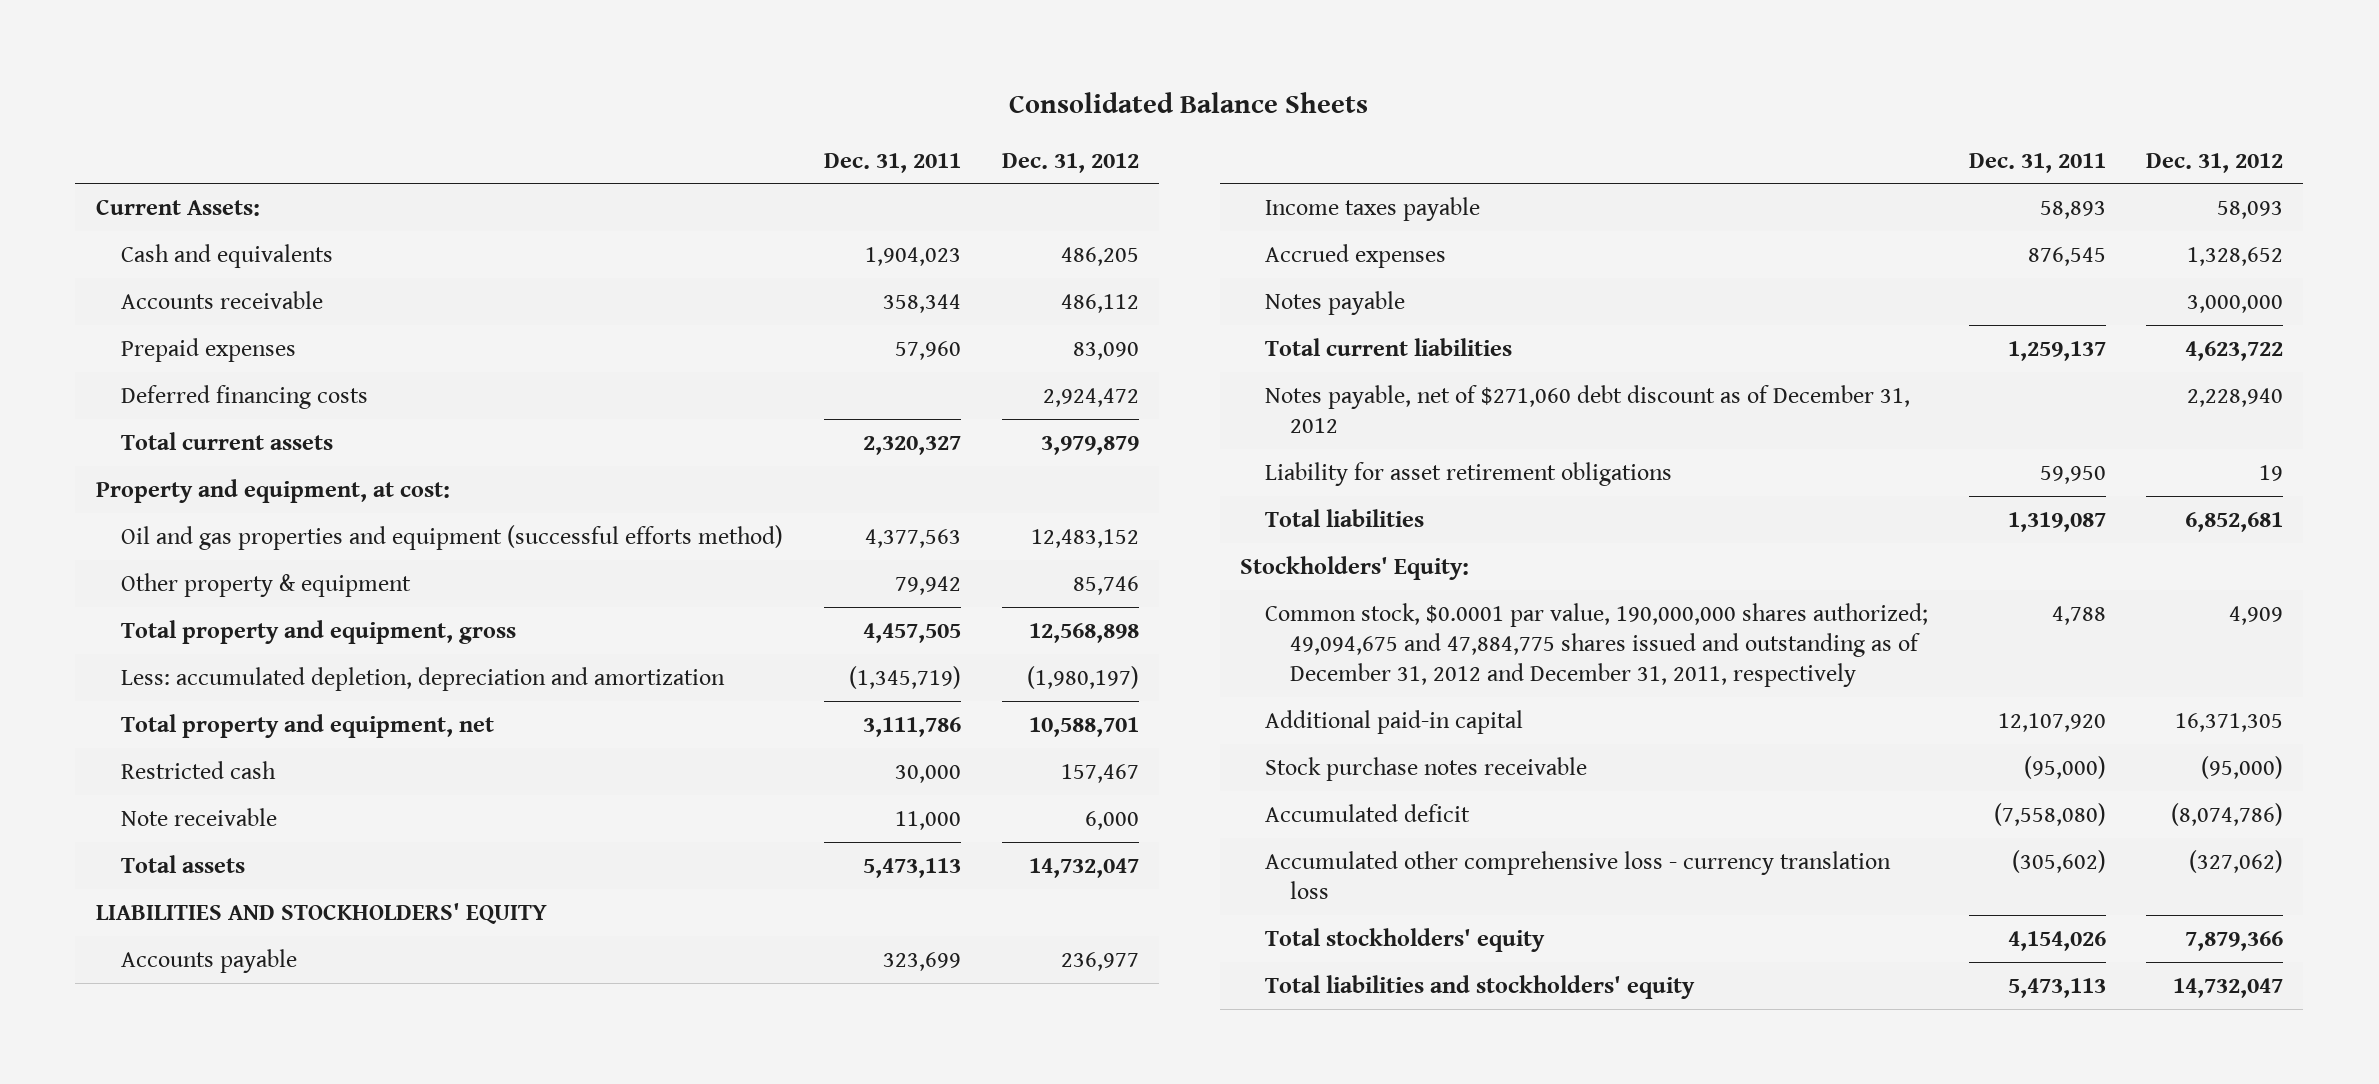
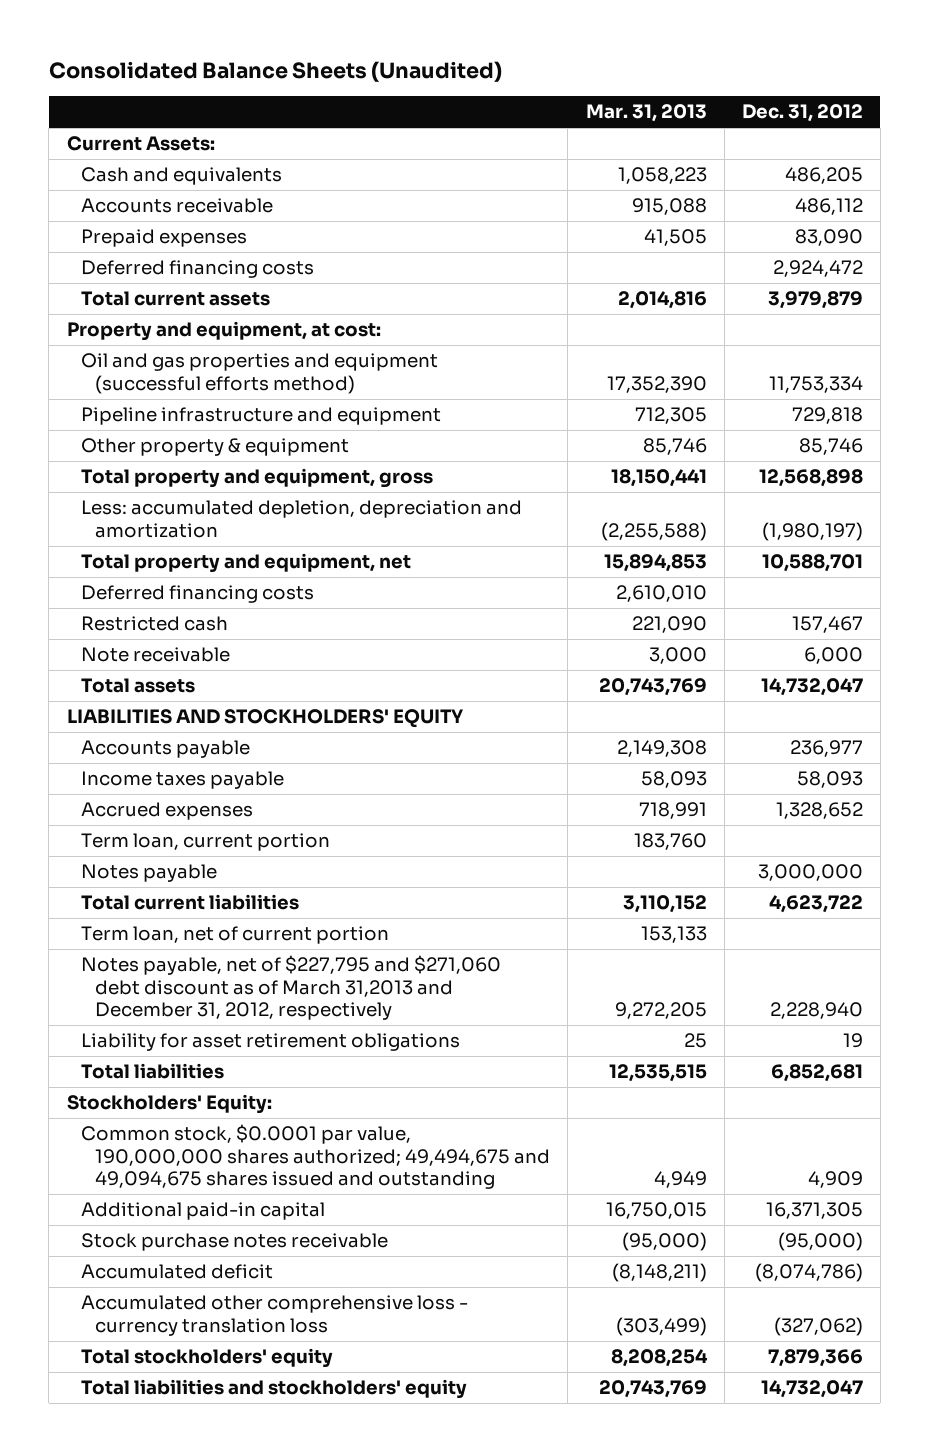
- Consolidated Balance Sheets
+ Consolidated Balance Sheets (Unaudited)
- | Dec. 31, 2011 | Dec. 31, 2012
+ | Mar. 31, 2013 | Dec. 31, 2012
- Oil and gas properties and equipment (successful efforts method) | 4,377,563 | 12,483,152
+ Oil and gas properties and equipment (successful efforts method) | 17,352,390 | 11,753,334
+ Pipeline infrastructure and equipment | 712,305 | 729,818
+ Deferred financing costs | 2,610,010 |
+ Term loan, current portion | 183,760 |
- Notes payable, net of $271,060 debt discount as of December 31, 2012 | | 2,228,940
+ Term loan, net of current portion | 153,133 |
+ Notes payable, net of $227,795 and $271,060 debt discount as of March 31,2013 and December 31, 2012, respectively | 9,272,205 | 2,228,940
- Common stock, $0.0001 par value, 190,000,000 shares authorized; 49,094,675 and 47,884,775 shares issued and outstanding as of December 31, 2012 and December 31, 2011, respectively | 4,788 | 4,909
+ Common stock, $0.0001 par value, 190,000,000 shares authorized; 49,494,675 and 49,094,675 shares issued and outstanding | 4,949 | 4,909

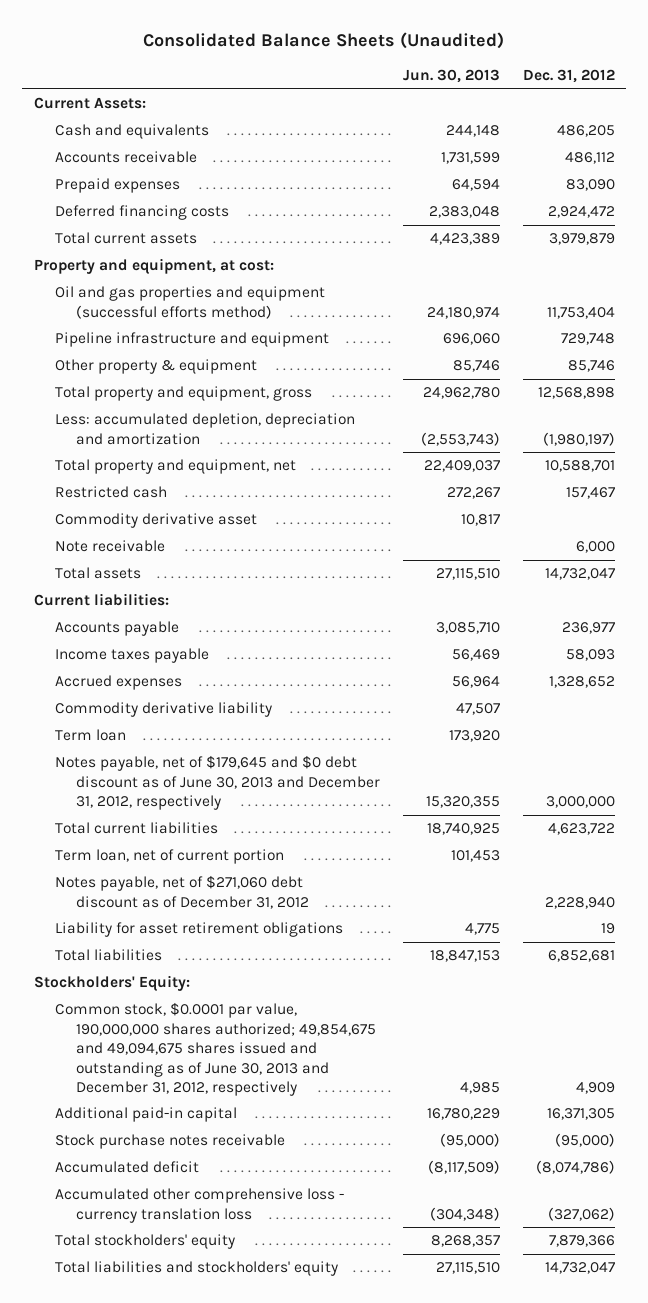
- | Mar. 31, 2013 | Dec. 31, 2012
+ | Jun. 30, 2013 | Dec. 31, 2012
- Oil and gas properties and equipment (successful efforts method) | 17,352,390 | 11,753,334
- Pipeline infrastructure and equipment | 712,305 | 729,818
+ Oil and gas properties and equipment (successful efforts method) | 24,180,974 | 11,753,404
+ Pipeline infrastructure and equipment | 696,060 | 729,748
- Deferred financing costs | 2,610,010 |
+ Commodity derivative asset | 10,817 |
- LIABILITIES AND STOCKHOLDERS' EQUITY
+ Current liabilities:
- Term loan, current portion | 183,760 |
- Notes payable | | 3,000,000
+ Commodity derivative liability | 47,507 |
+ Term loan | 173,920 |
+ Notes payable, net of $179,645 and $0 debt discount as of June 30, 2013 and December 31, 2012, respectively | 15,320,355 | 3,000,000
- Notes payable, net of $227,795 and $271,060 debt discount as of March 31,2013 and December 31, 2012, respectively | 9,272,205 | 2,228,940
+ Notes payable, net of $271,060 debt discount as of December 31, 2012 | | 2,228,940
- Common stock, $0.0001 par value, 190,000,000 shares authorized; 49,494,675 and 49,094,675 shares issued and outstanding | 4,949 | 4,909
+ Common stock, $0.0001 par value, 190,000,000 shares authorized; 49,854,675 and 49,094,675 shares issued and outstanding as of June 30, 2013 and December 31, 2012, respectively | 4,985 | 4,909

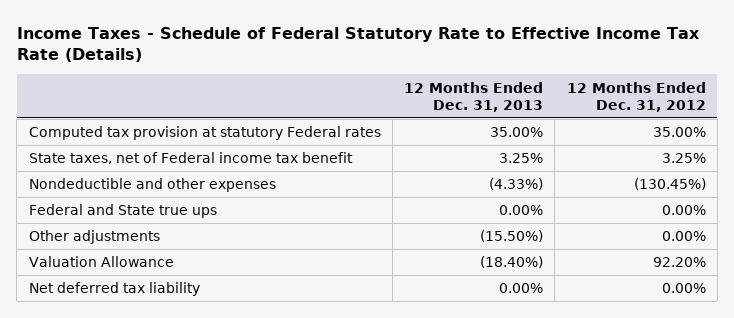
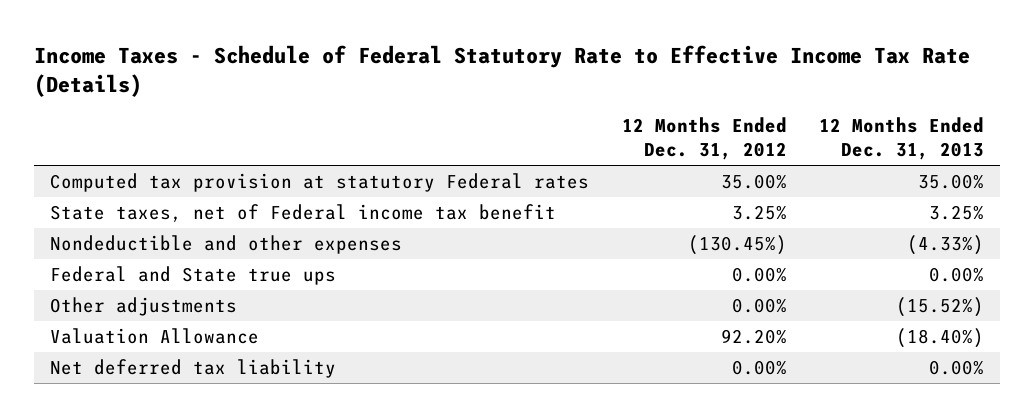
- | 12 Months Ended Dec. 31, 2013 | 12 Months Ended Dec. 31, 2012
+ | 12 Months Ended Dec. 31, 2012 | 12 Months Ended Dec. 31, 2013
- Other adjustments | (15.50%) | 0.00%
+ Other adjustments | 0.00% | (15.52%)

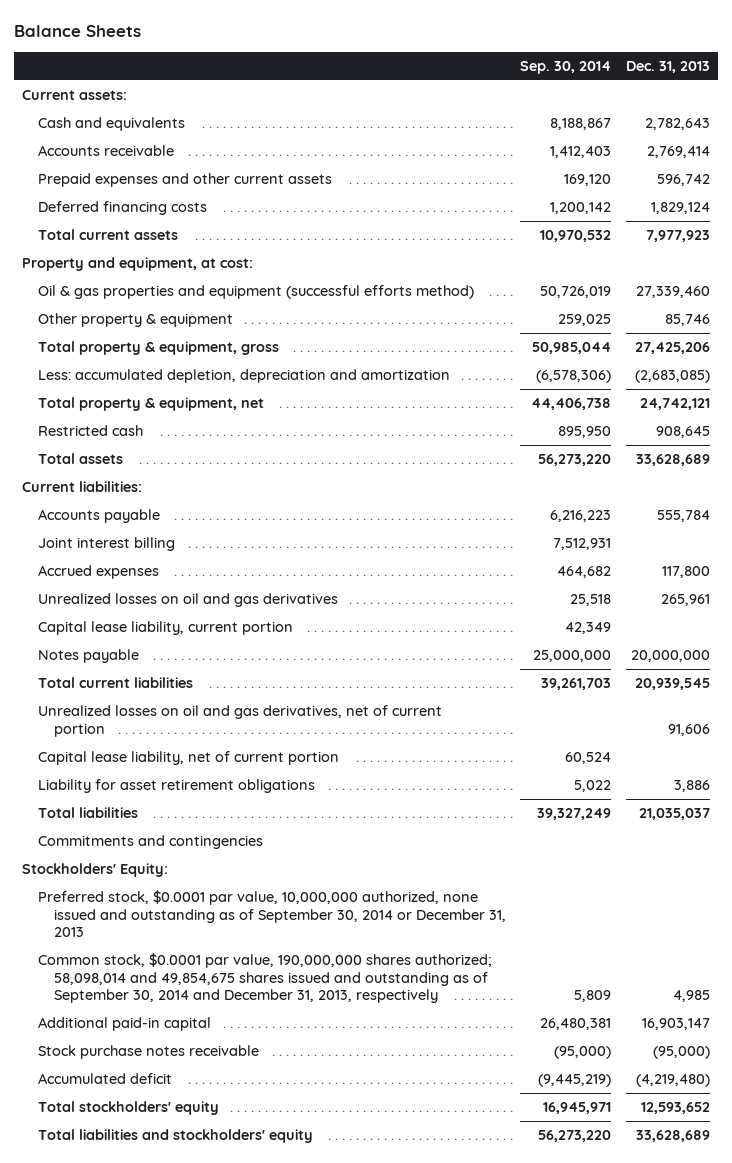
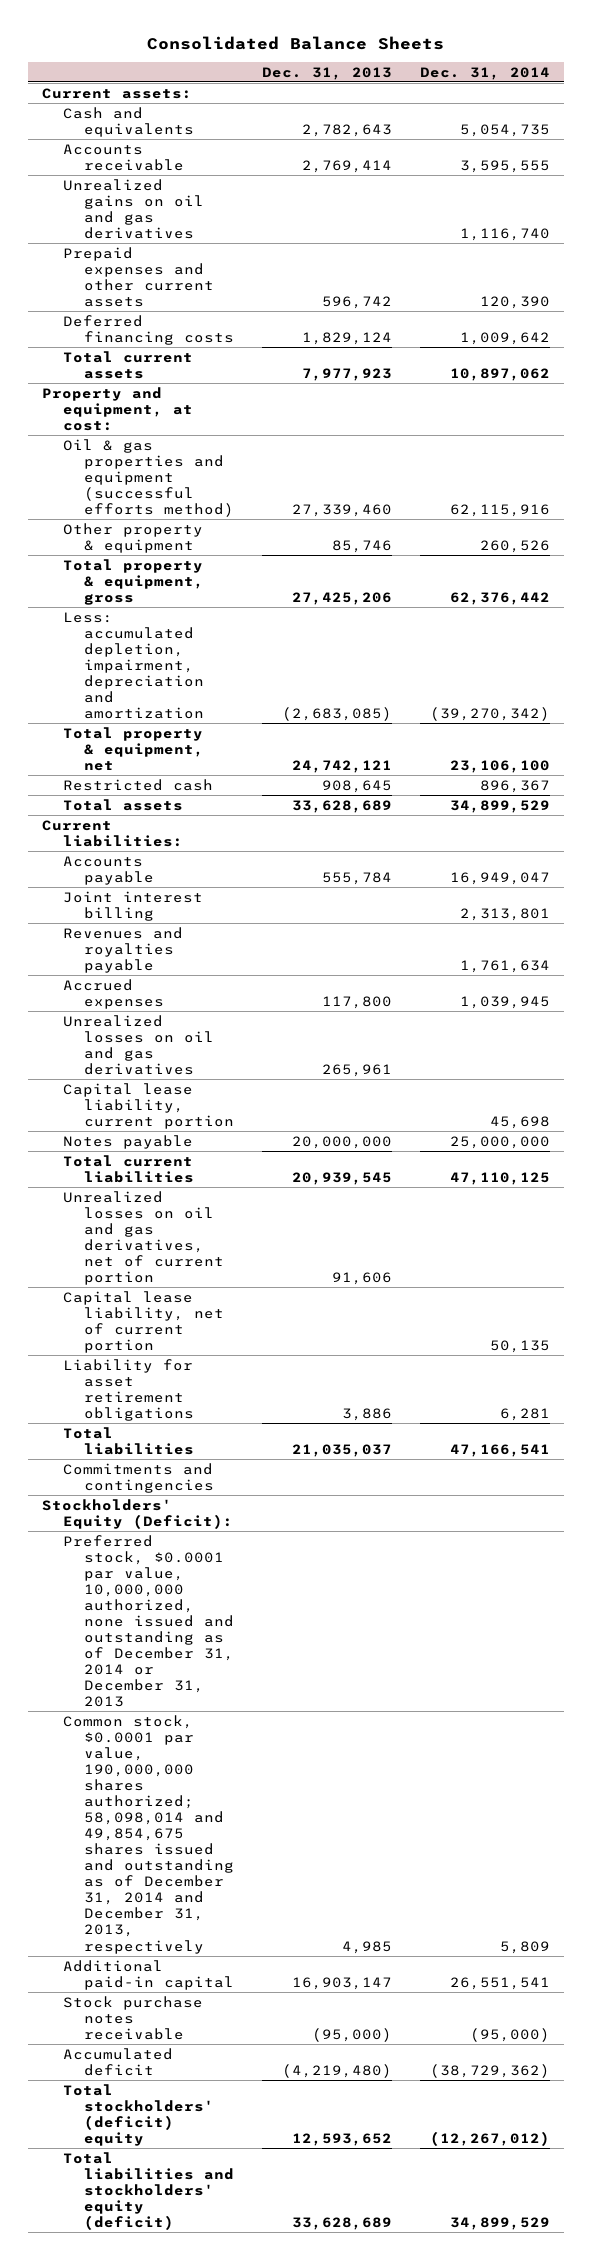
- Balance Sheets
+ Consolidated Balance Sheets
- | Sep. 30, 2014 | Dec. 31, 2013
+ | Dec. 31, 2013 | Dec. 31, 2014
+ Unrealized gains on oil and gas derivatives | | 1,116,740
- Less: accumulated depletion, depreciation and amortization | (6,578,306) | (2,683,085)
+ Less: accumulated depletion, impairment, depreciation and amortization | (2,683,085) | (39,270,342)
+ Revenues and royalties payable | | 1,761,634
- Stockholders' Equity:
- Preferred stock, $0.0001 par value, 10,000,000 authorized, none issued and outstanding as of September 30, 2014 or December 31, 2013
- Common stock, $0.0001 par value, 190,000,000 shares authorized; 58,098,014 and 49,854,675 shares issued and outstanding as of September 30, 2014 and December 31, 2013, respectively | 5,809 | 4,985
+ Stockholders' Equity (Deficit):
+ Preferred stock, $0.0001 par value, 10,000,000 authorized, none issued and outstanding as of December 31, 2014 or December 31, 2013
+ Common stock, $0.0001 par value, 190,000,000 shares authorized; 58,098,014 and 49,854,675 shares issued and outstanding as of December 31, 2014 and December 31, 2013, respectively | 4,985 | 5,809
- Total stockholders' equity | 16,945,971 | 12,593,652
- Total liabilities and stockholders' equity | 56,273,220 | 33,628,689
+ Total stockholders' (deficit) equity | 12,593,652 | (12,267,012)
+ Total liabilities and stockholders' equity (deficit) | 33,628,689 | 34,899,529

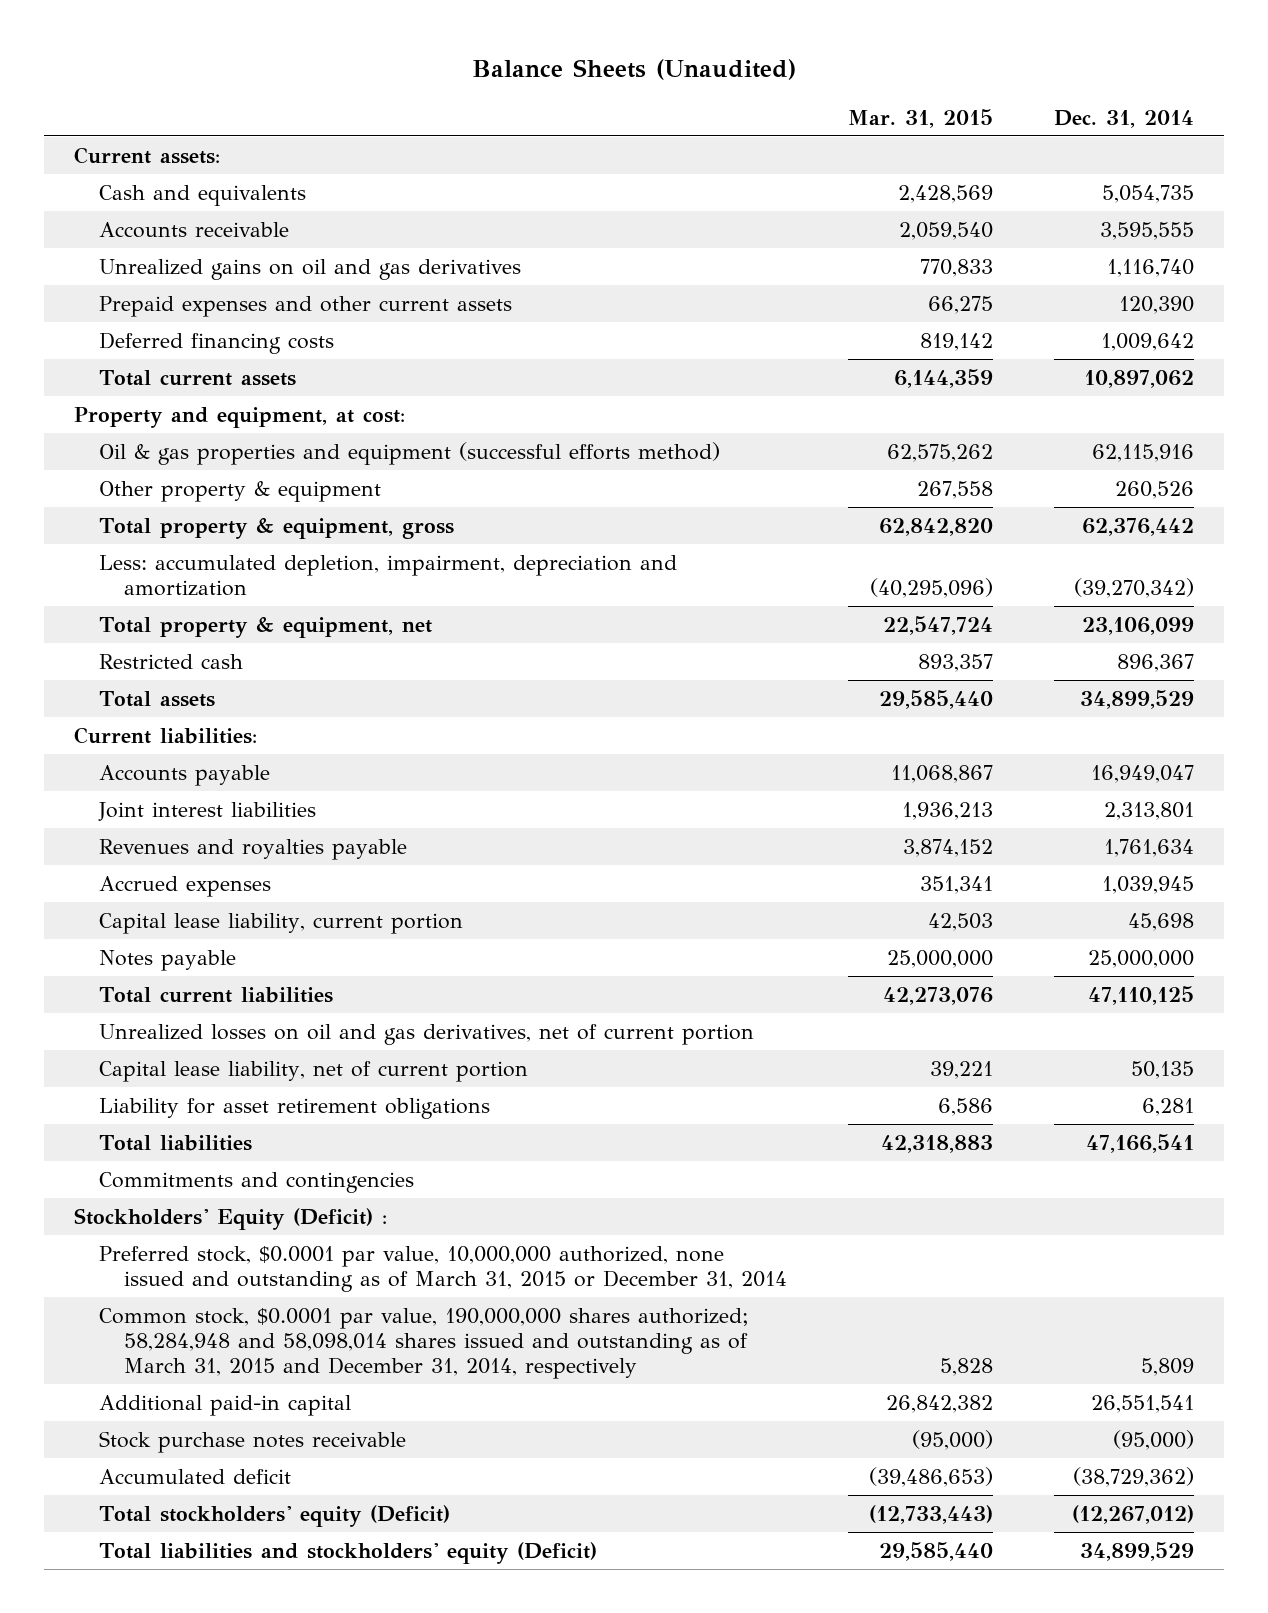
- Consolidated Balance Sheets
+ Balance Sheets (Unaudited)
- | Dec. 31, 2013 | Dec. 31, 2014
+ | Mar. 31, 2015 | Dec. 31, 2014
- Total property & equipment, net | 24,742,121 | 23,106,100
+ Total property & equipment, net | 22,547,724 | 23,106,099
- Joint interest billing | | 2,313,801
+ Joint interest liabilities | 1,936,213 | 2,313,801
- Unrealized losses on oil and gas derivatives | 265,961 |
- Stockholders' Equity (Deficit):
- Preferred stock, $0.0001 par value, 10,000,000 authorized, none issued and outstanding as of December 31, 2014 or December 31, 2013
- Common stock, $0.0001 par value, 190,000,000 shares authorized; 58,098,014 and 49,854,675 shares issued and outstanding as of December 31, 2014 and December 31, 2013, respectively | 4,985 | 5,809
+ Stockholders' Equity (Deficit) :
+ Preferred stock, $0.0001 par value, 10,000,000 authorized, none issued and outstanding as of March 31, 2015 or December 31, 2014
+ Common stock, $0.0001 par value, 190,000,000 shares authorized; 58,284,948 and 58,098,014 shares issued and outstanding as of March 31, 2015 and December 31, 2014, respectively | 5,828 | 5,809
- Total stockholders' (deficit) equity | 12,593,652 | (12,267,012)
- Total liabilities and stockholders' equity (deficit) | 33,628,689 | 34,899,529
+ Total stockholders' equity (Deficit) | (12,733,443) | (12,267,012)
+ Total liabilities and stockholders' equity (Deficit) | 29,585,440 | 34,899,529

